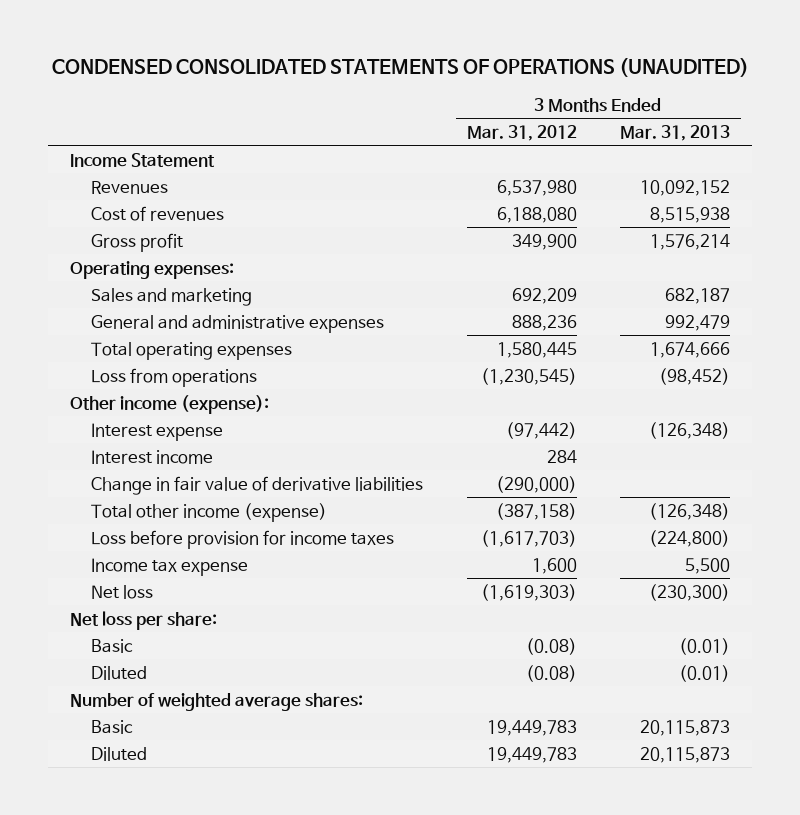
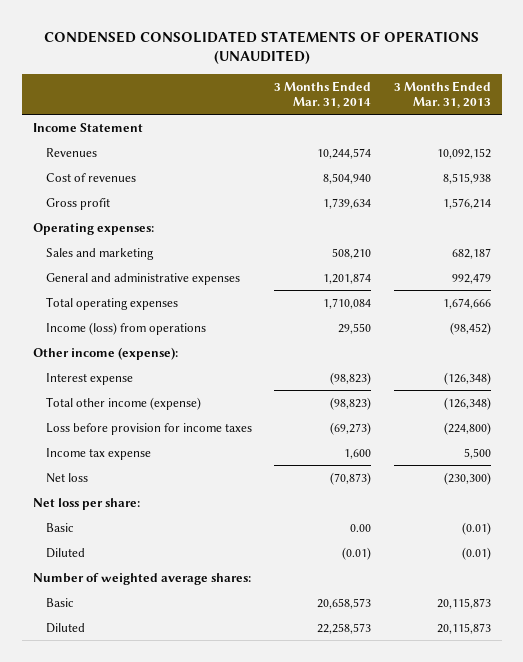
- | 3 Months Ended Mar. 31, 2012 | 3 Months Ended Mar. 31, 2013
+ | 3 Months Ended Mar. 31, 2014 | 3 Months Ended Mar. 31, 2013
- Loss from operations | (1,230,545) | (98,452)
+ Income (loss) from operations | 29,550 | (98,452)
- Interest income | 284 |
- Change in fair value of derivative liabilities | (290,000) |

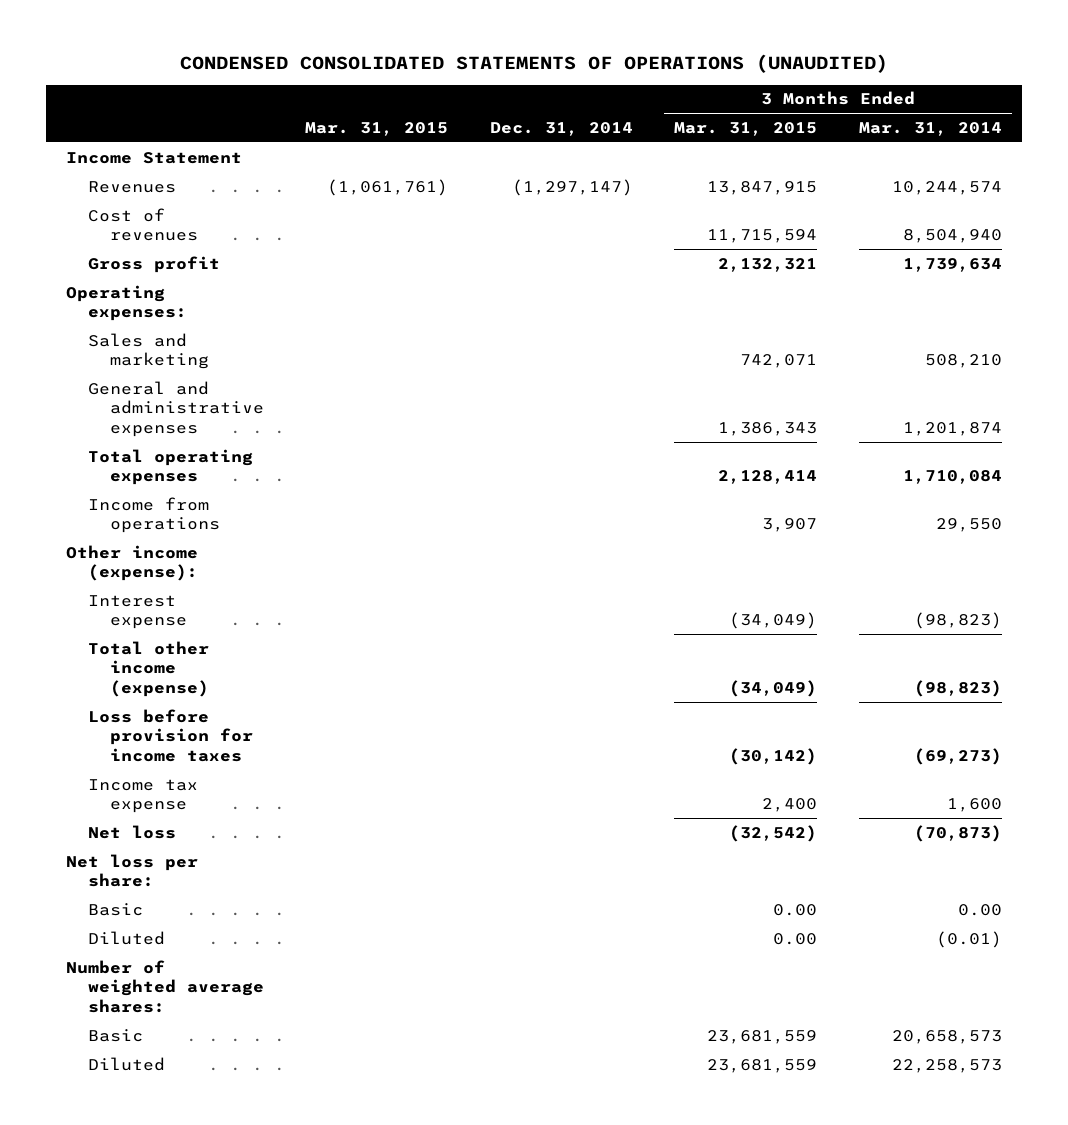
- | 3 Months Ended Mar. 31, 2014 | 3 Months Ended Mar. 31, 2013
+ | Mar. 31, 2015 | Dec. 31, 2014 | 3 Months Ended Mar. 31, 2015 | 3 Months Ended Mar. 31, 2014
- Income (loss) from operations | 29,550 | (98,452)
+ Income from operations | | | 3,907 | 29,550

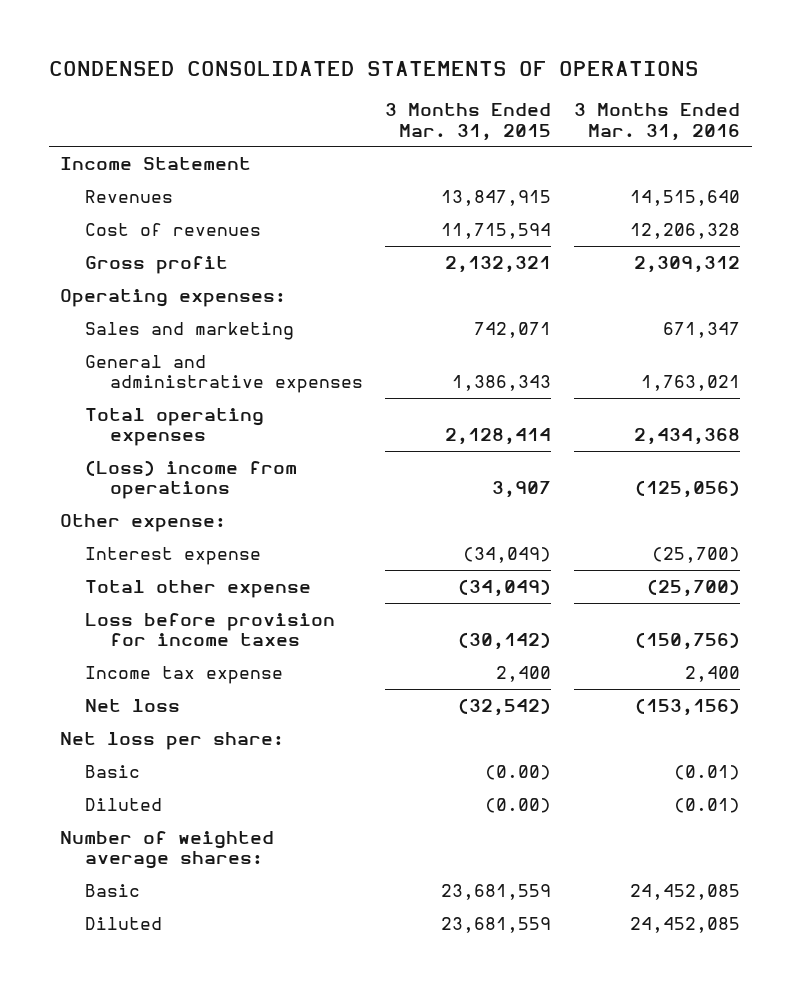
- CONDENSED CONSOLIDATED STATEMENTS OF OPERATIONS (UNAUDITED)
+ CONDENSED CONSOLIDATED STATEMENTS OF OPERATIONS
- | Mar. 31, 2015 | Dec. 31, 2014 | 3 Months Ended Mar. 31, 2015 | 3 Months Ended Mar. 31, 2014
+ | 3 Months Ended Mar. 31, 2015 | 3 Months Ended Mar. 31, 2016
- Income from operations | | | 3,907 | 29,550
- Other income (expense):
+ (Loss) income from operations | 3,907 | (125,056)
+ Other expense:
- Total other income (expense) | | | (34,049) | (98,823)
+ Total other expense | (34,049) | (25,700)
- Basic | | | 0.00 | 0.00
- Diluted | | | 0.00 | (0.01)
+ Basic | (0.00) | (0.01)
+ Diluted | (0.00) | (0.01)

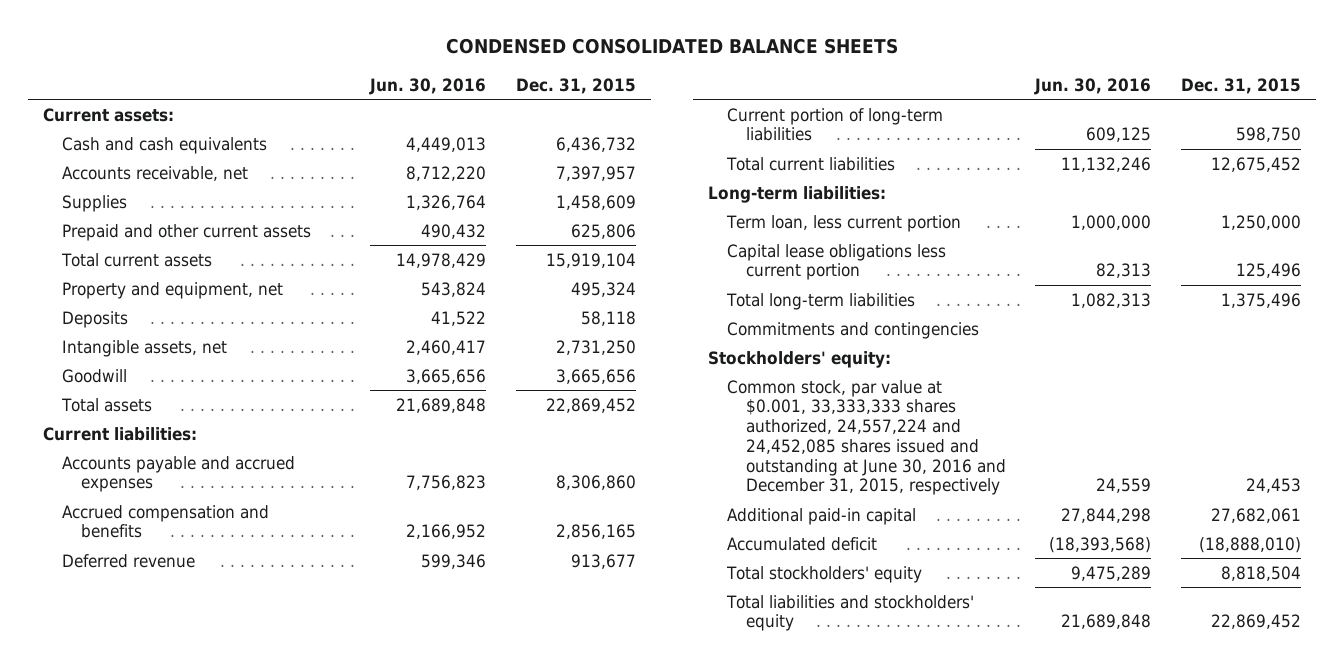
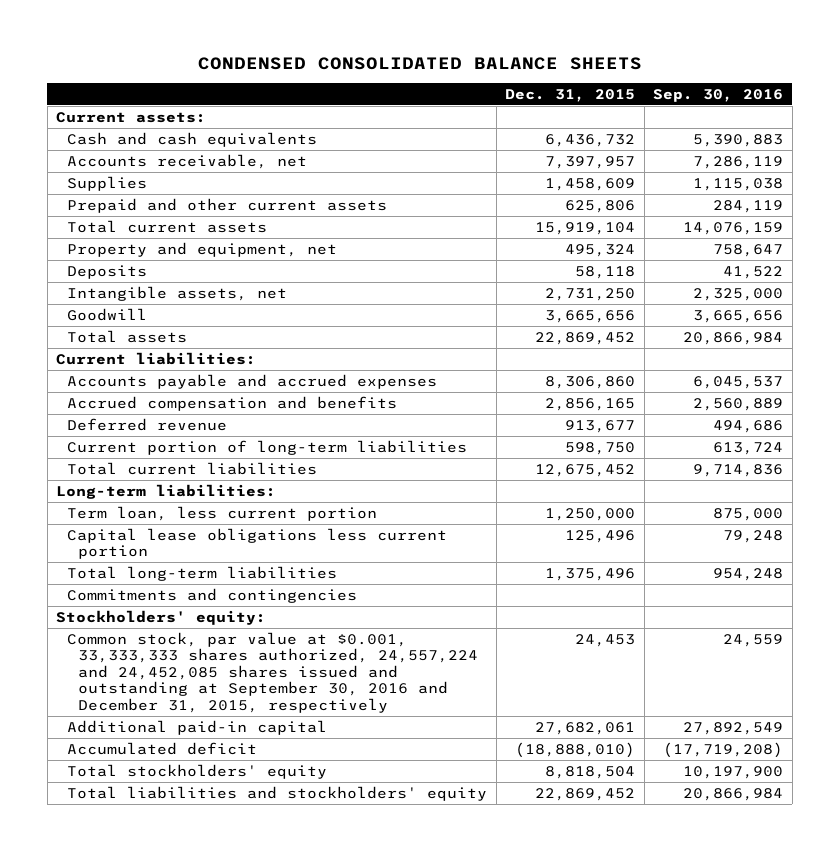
- | Jun. 30, 2016 | Dec. 31, 2015
+ | Dec. 31, 2015 | Sep. 30, 2016
- Common stock, par value at $0.001, 33,333,333 shares authorized, 24,557,224 and 24,452,085 shares issued and outstanding at June 30, 2016 and December 31, 2015, respectively | 24,559 | 24,453
+ Common stock, par value at $0.001, 33,333,333 shares authorized, 24,557,224 and 24,452,085 shares issued and outstanding at September 30, 2016 and December 31, 2015, respectively | 24,453 | 24,559

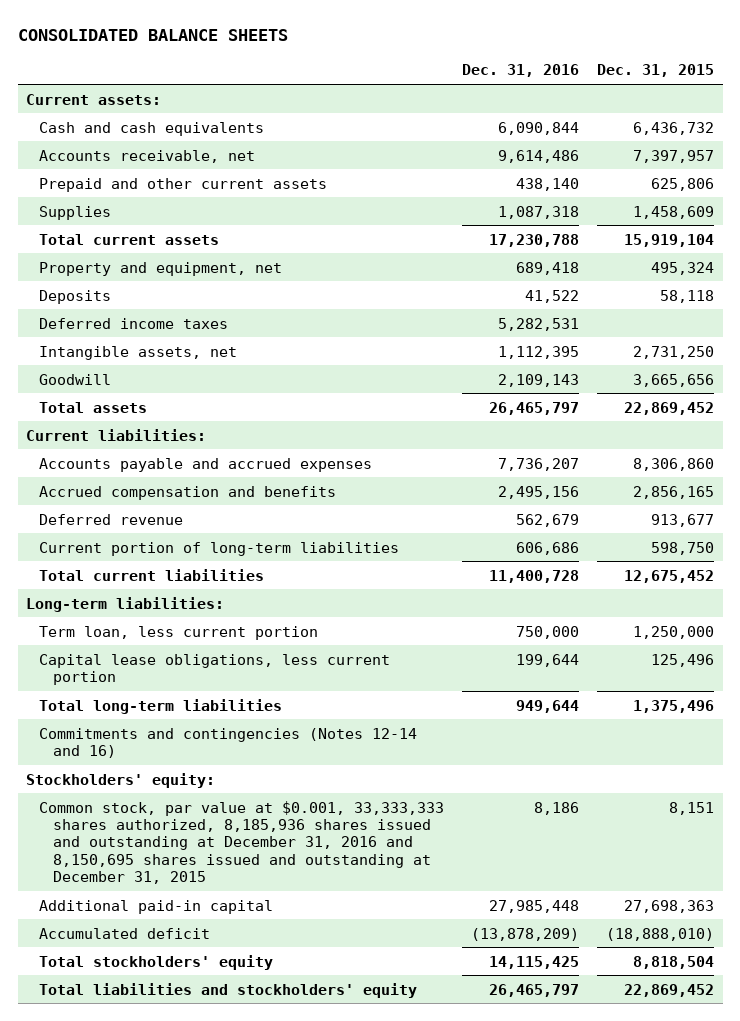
- CONDENSED CONSOLIDATED BALANCE SHEETS
+ CONSOLIDATED BALANCE SHEETS
- | Dec. 31, 2015 | Sep. 30, 2016
+ | Dec. 31, 2016 | Dec. 31, 2015
moved down: Supplies | 1,087,318 | 1,458,609
+ Deferred income taxes | 5,282,531 |
- Capital lease obligations less current portion | 125,496 | 79,248
+ Capital lease obligations, less current portion | 199,644 | 125,496
- Commitments and contingencies
+ Commitments and contingencies (Notes 12-14 and 16)
- Common stock, par value at $0.001, 33,333,333 shares authorized, 24,557,224 and 24,452,085 shares issued and outstanding at September 30, 2016 and December 31, 2015, respectively | 24,453 | 24,559
- Additional paid-in capital | 27,682,061 | 27,892,549
+ Common stock, par value at $0.001, 33,333,333 shares authorized, 8,185,936 shares issued and outstanding at December 31, 2016 and 8,150,695 shares issued and outstanding at December 31, 2015 | 8,186 | 8,151
+ Additional paid-in capital | 27,985,448 | 27,698,363

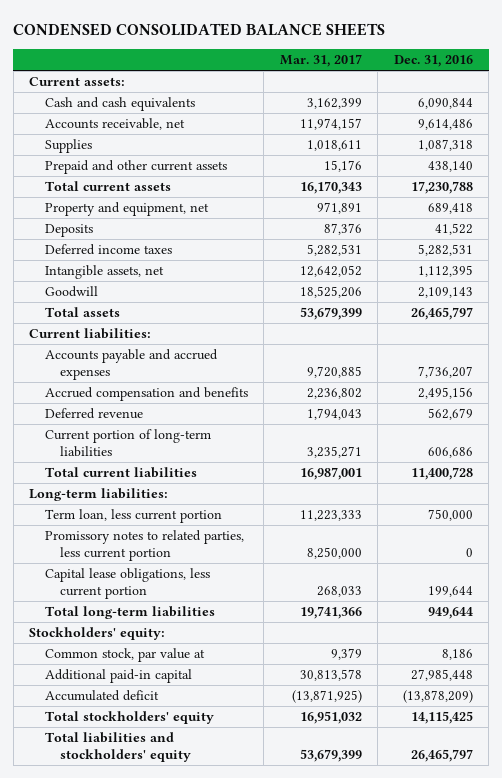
- CONSOLIDATED BALANCE SHEETS
+ CONDENSED CONSOLIDATED BALANCE SHEETS
- | Dec. 31, 2016 | Dec. 31, 2015
+ | Mar. 31, 2017 | Dec. 31, 2016
moved down: Prepaid and other current assets | 15,176 | 438,140
+ Promissory notes to related parties, less current portion | 8,250,000 | 0
- Commitments and contingencies (Notes 12-14 and 16)
- Common stock, par value at $0.001, 33,333,333 shares authorized, 8,185,936 shares issued and outstanding at December 31, 2016 and 8,150,695 shares issued and outstanding at December 31, 2015 | 8,186 | 8,151
+ Common stock, par value at | 9,379 | 8,186

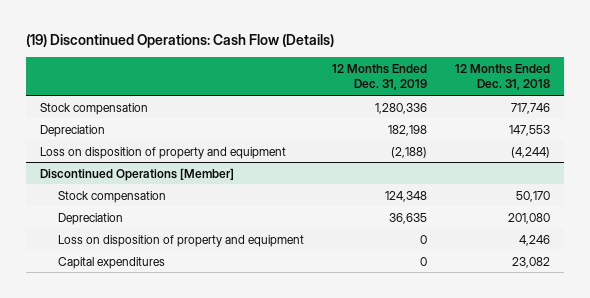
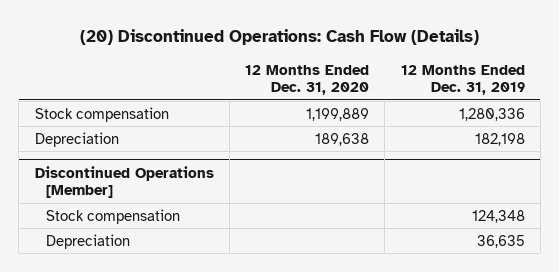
- (19) Discontinued Operations: Cash Flow (Details)
+ (20) Discontinued Operations: Cash Flow (Details)
- | 12 Months Ended Dec. 31, 2019 | 12 Months Ended Dec. 31, 2018
+ | 12 Months Ended Dec. 31, 2020 | 12 Months Ended Dec. 31, 2019
- Loss on disposition of property and equipment | (2,188) | (4,244)
@ Discontinued Operations [Member]
- Loss on disposition of property and equipment | 0 | 4,246
- Capital expenditures | 0 | 23,082

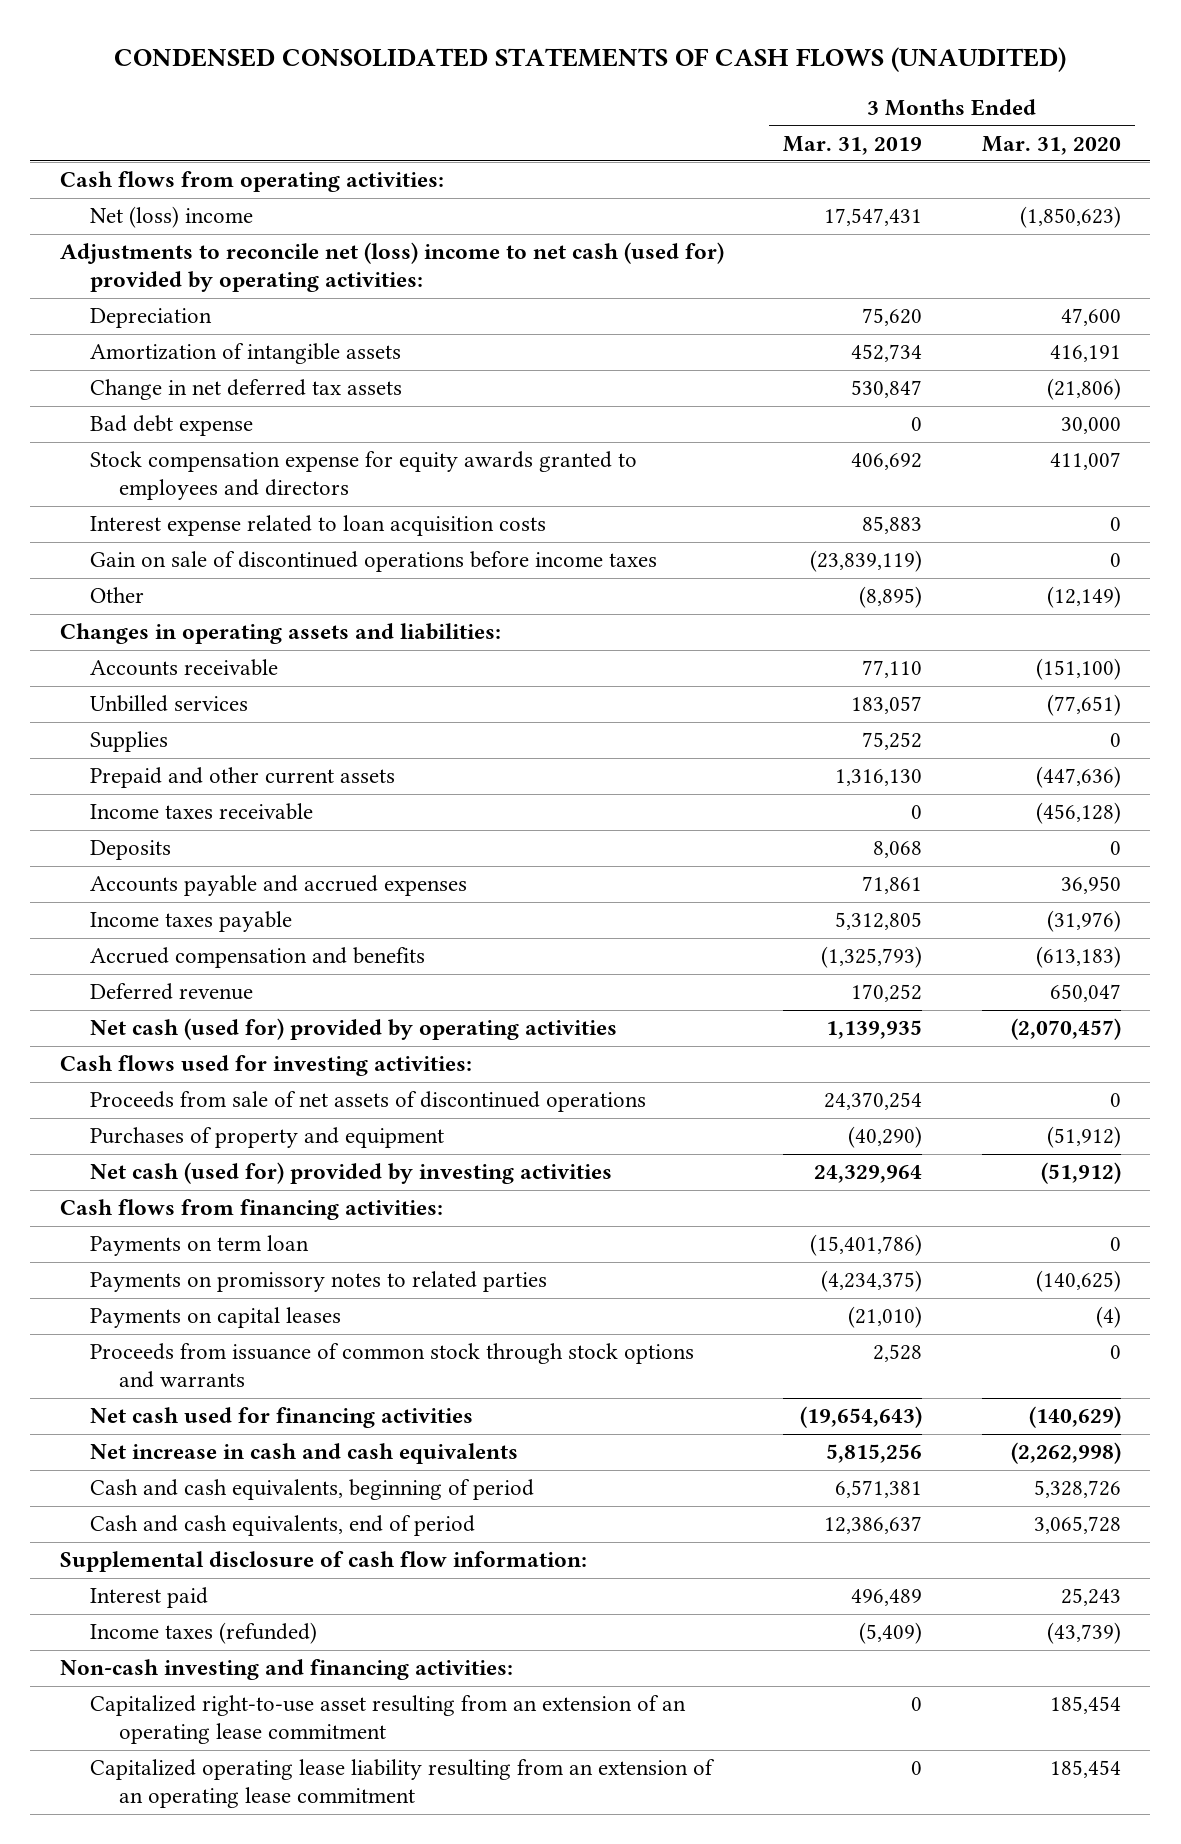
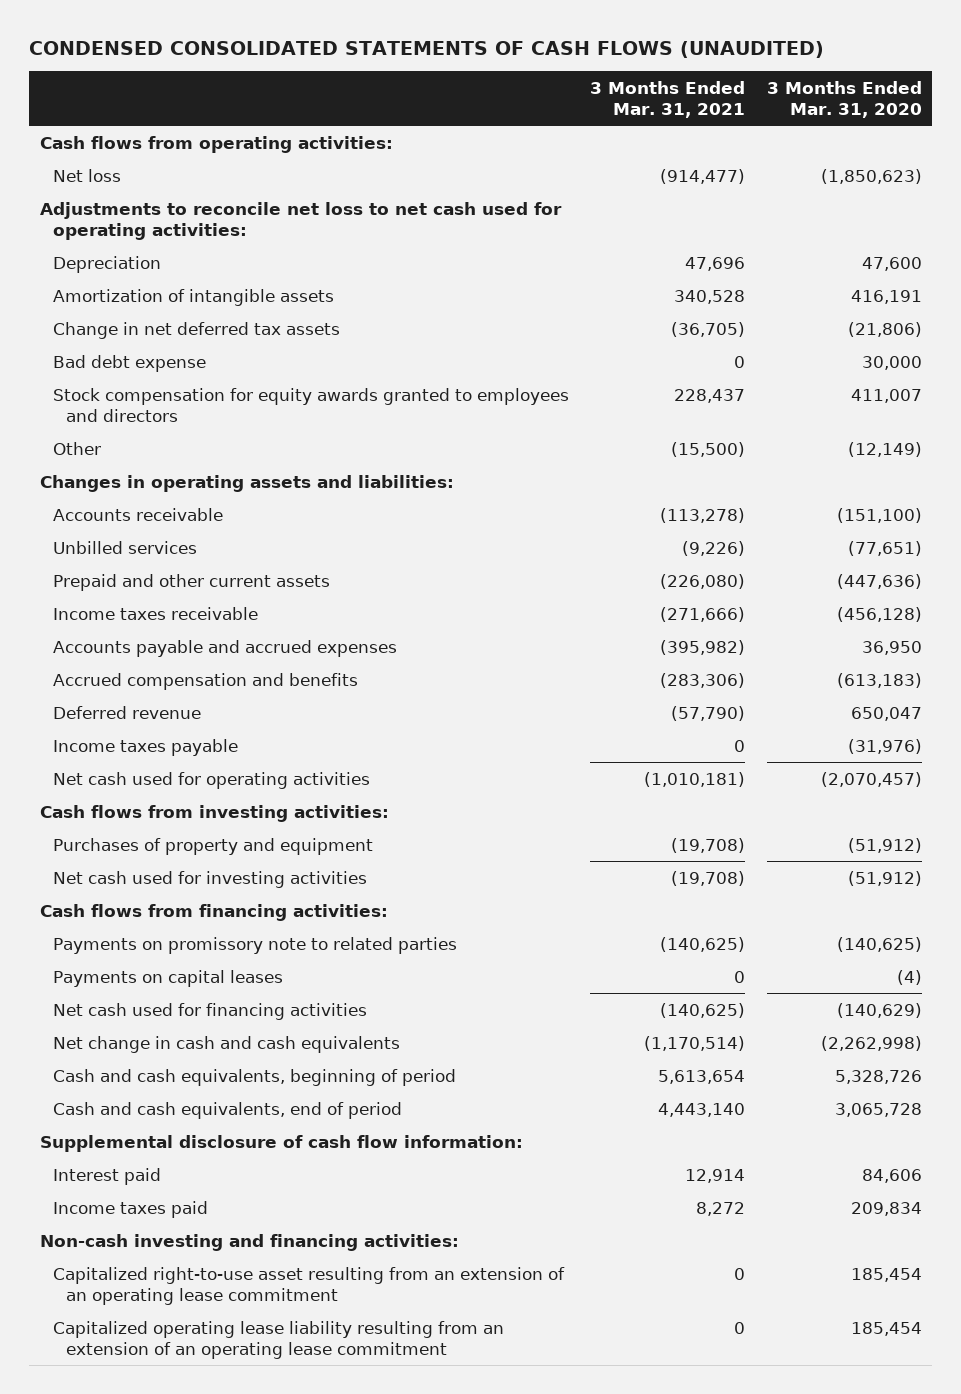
- | 3 Months Ended Mar. 31, 2019 | 3 Months Ended Mar. 31, 2020
+ | 3 Months Ended Mar. 31, 2021 | 3 Months Ended Mar. 31, 2020
- Net (loss) income | 17,547,431 | (1,850,623)
- Adjustments to reconcile net (loss) income to net cash (used for) provided by operating activities:
+ Net loss | (914,477) | (1,850,623)
+ Adjustments to reconcile net loss to net cash used for operating activities:
- Stock compensation expense for equity awards granted to employees and directors | 406,692 | 411,007
- Interest expense related to loan acquisition costs | 85,883 | 0
- Gain on sale of discontinued operations before income taxes | (23,839,119) | 0
+ Stock compensation for equity awards granted to employees and directors | 228,437 | 411,007
- Supplies | 75,252 | 0
- Deposits | 8,068 | 0
- Net cash (used for) provided by operating activities | 1,139,935 | (2,070,457)
- Cash flows used for investing activities:
- Proceeds from sale of net assets of discontinued operations | 24,370,254 | 0
moved down: Income taxes payable | 0 | (31,976)
+ Net cash used for operating activities | (1,010,181) | (2,070,457)
+ Cash flows from investing activities:
- Net cash (used for) provided by investing activities | 24,329,964 | (51,912)
+ Net cash used for investing activities | (19,708) | (51,912)
- Payments on term loan | (15,401,786) | 0
- Payments on promissory notes to related parties | (4,234,375) | (140,625)
+ Payments on promissory note to related parties | (140,625) | (140,625)
- Proceeds from issuance of common stock through stock options and warrants | 2,528 | 0
- Net increase in cash and cash equivalents | 5,815,256 | (2,262,998)
+ Net change in cash and cash equivalents | (1,170,514) | (2,262,998)
- Interest paid | 496,489 | 25,243
- Income taxes (refunded) | (5,409) | (43,739)
+ Interest paid | 12,914 | 84,606
+ Income taxes paid | 8,272 | 209,834

